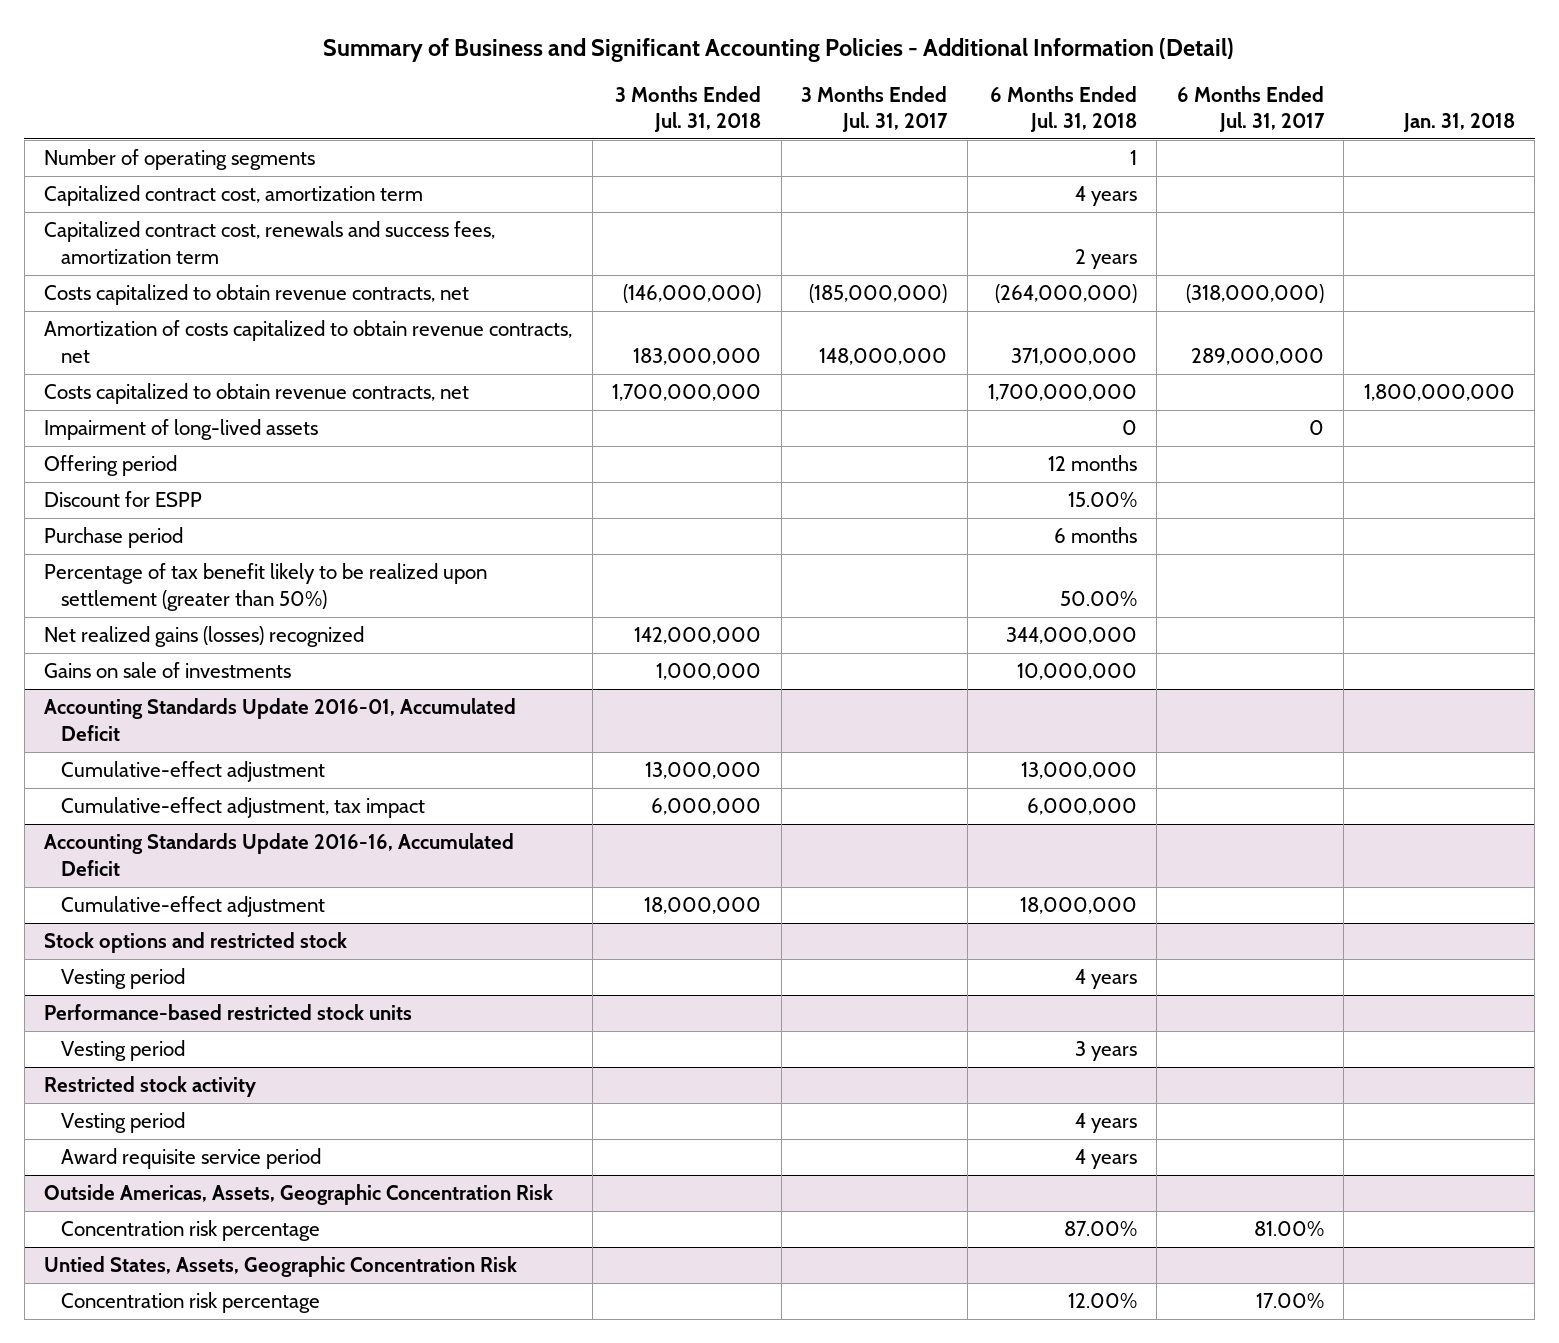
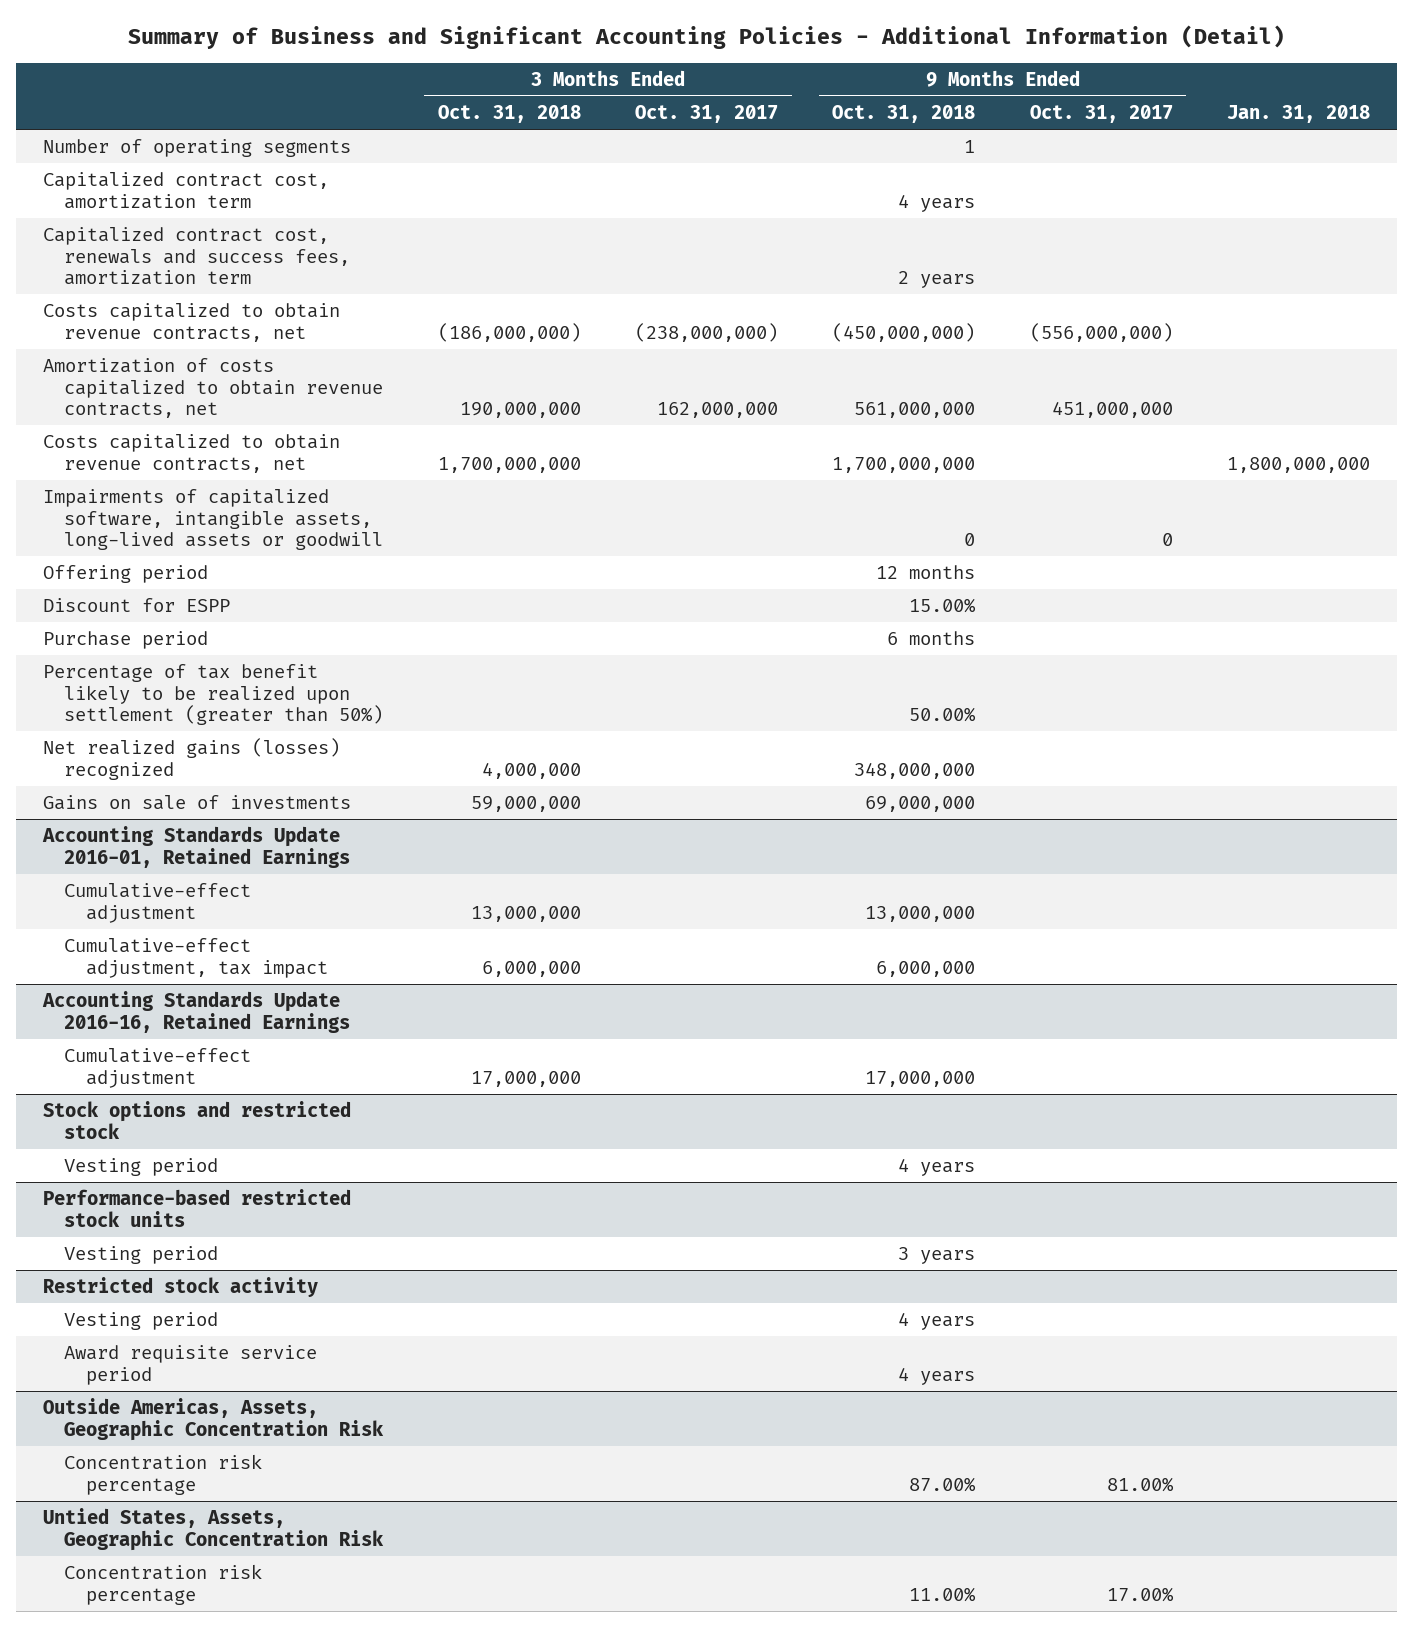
- | 3 Months Ended Jul. 31, 2018 | 3 Months Ended Jul. 31, 2017 | 6 Months Ended Jul. 31, 2018 | 6 Months Ended Jul. 31, 2017 | Jan. 31, 2018
+ | 3 Months Ended Oct. 31, 2018 | 3 Months Ended Oct. 31, 2017 | 9 Months Ended Oct. 31, 2018 | 9 Months Ended Oct. 31, 2017 | Jan. 31, 2018
- Impairment of long-lived assets | | | 0 | 0 |
+ Impairments of capitalized software, intangible assets, long-lived assets or goodwill | | | 0 | 0 |
- Accounting Standards Update 2016-01, Accumulated Deficit
+ Accounting Standards Update 2016-01, Retained Earnings
- Accounting Standards Update 2016-16, Accumulated Deficit
+ Accounting Standards Update 2016-16, Retained Earnings

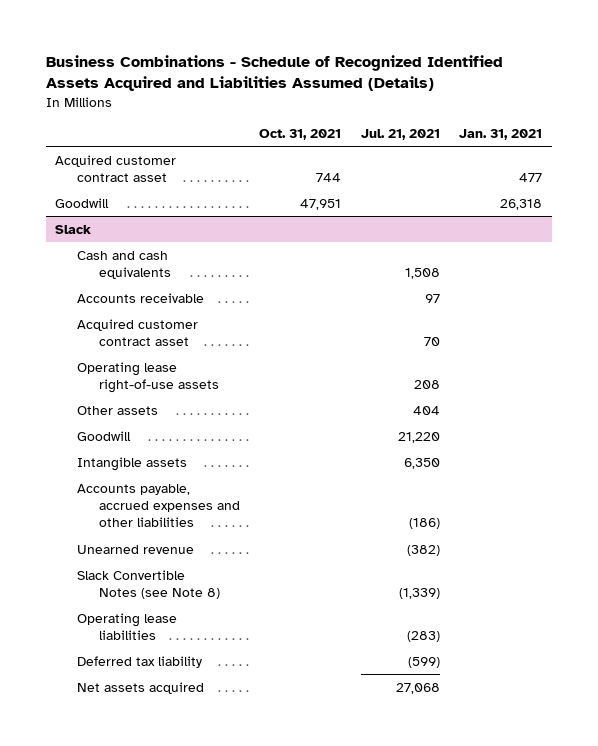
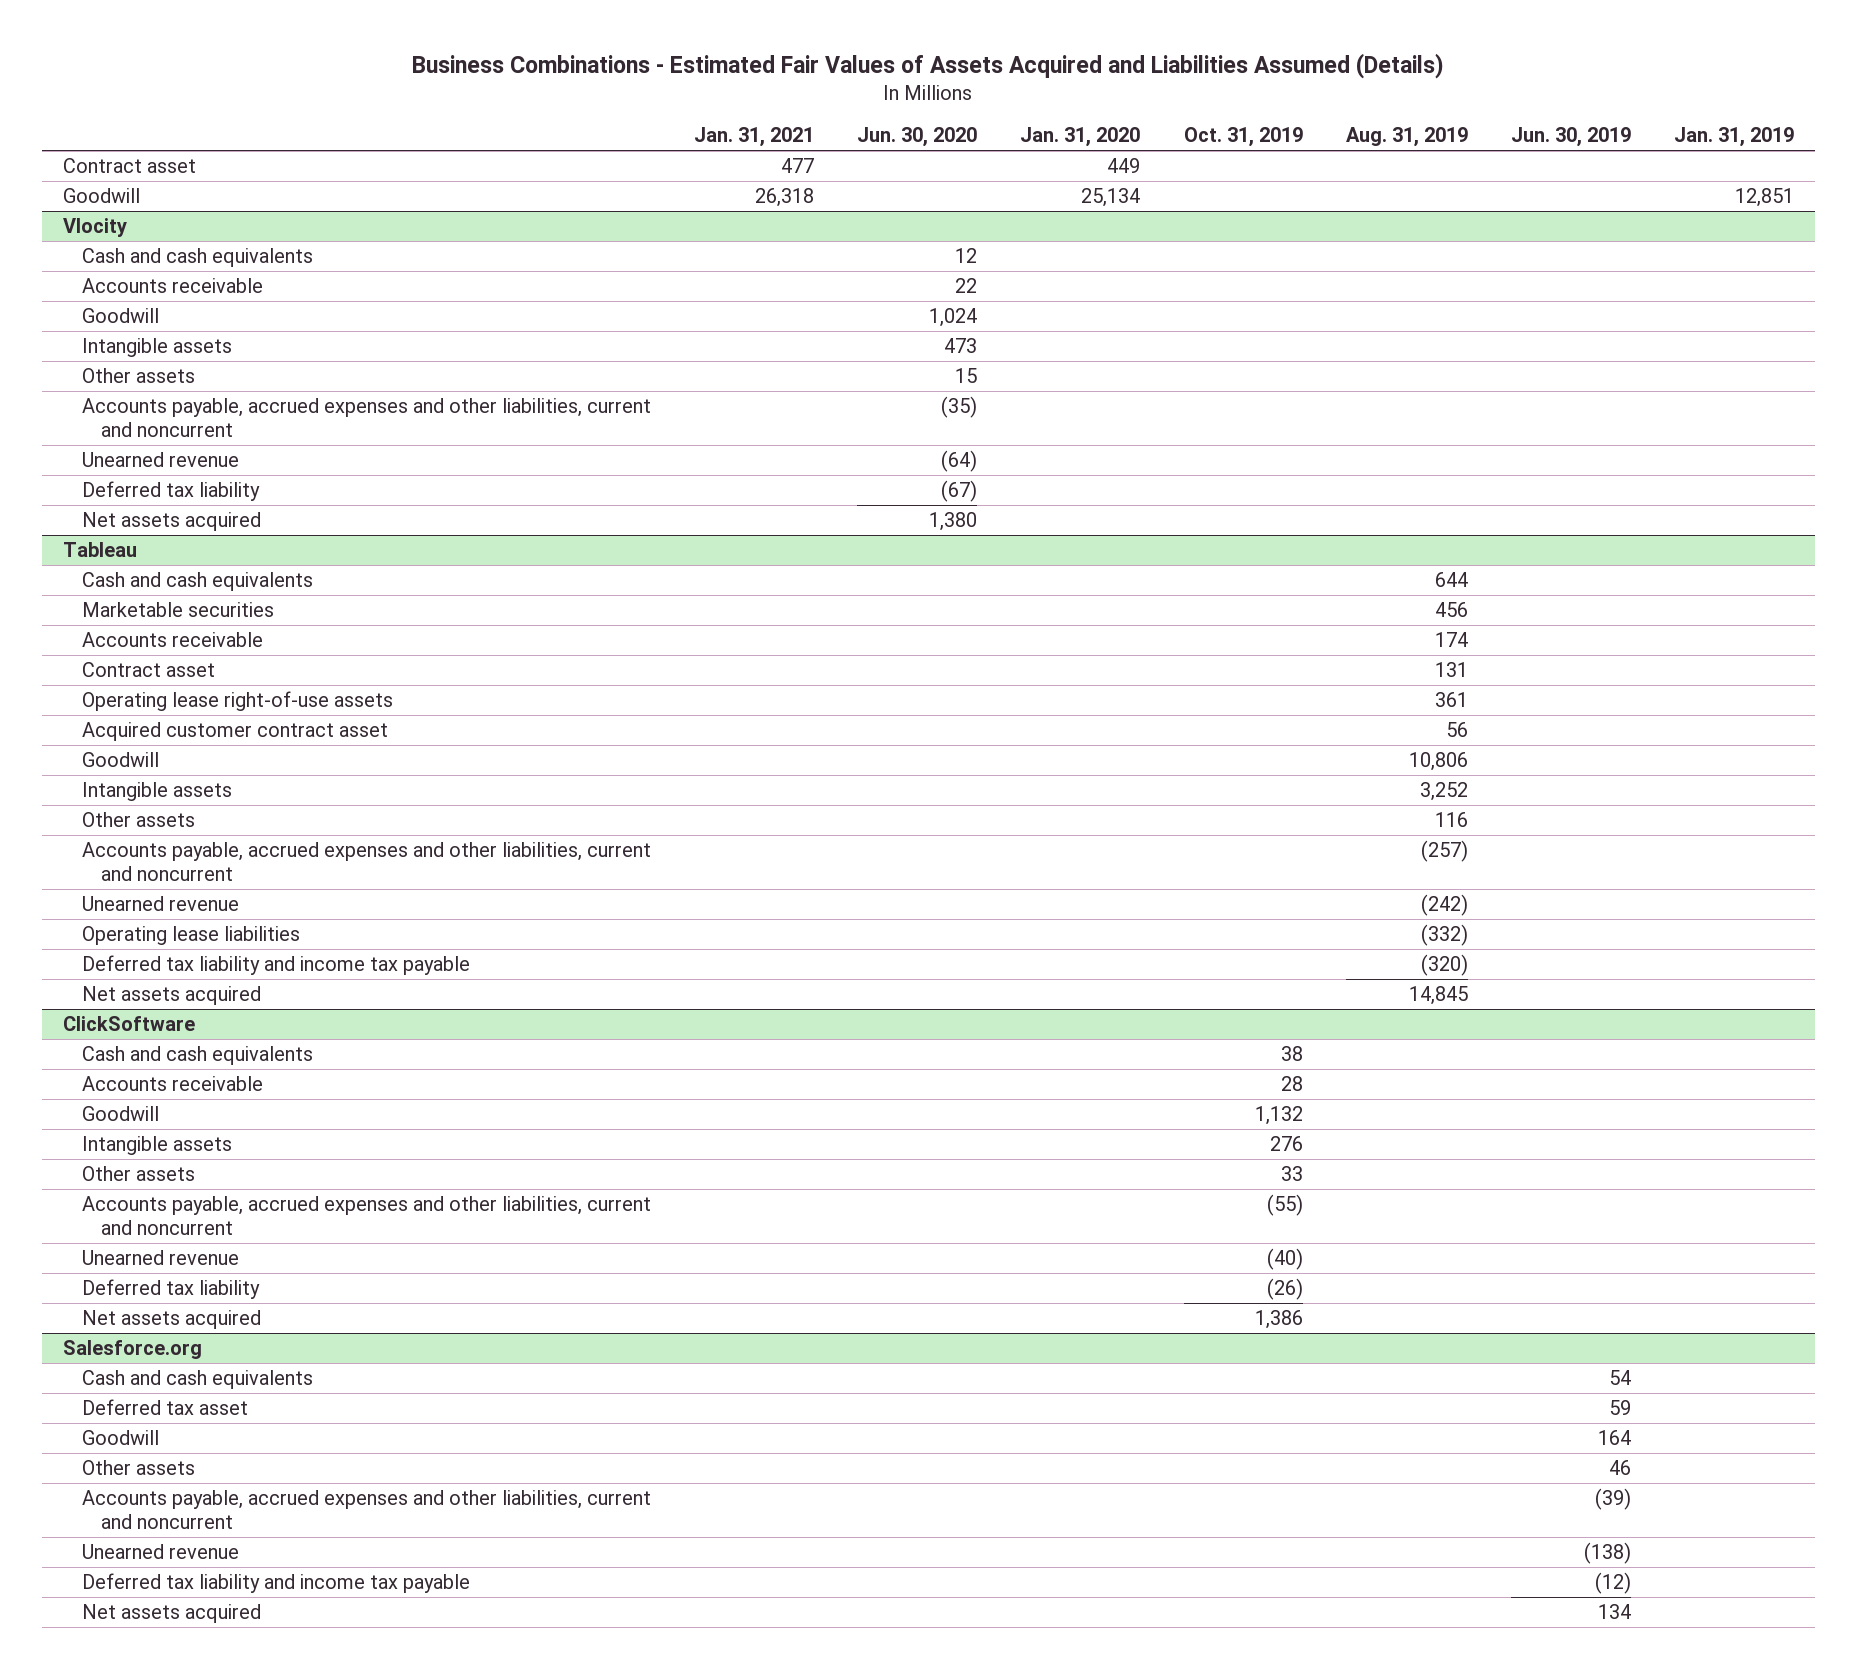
- Business Combinations - Schedule of Recognized Identified Assets Acquired and Liabilities Assumed (Details)
+ Business Combinations - Estimated Fair Values of Assets Acquired and Liabilities Assumed (Details)
- | Oct. 31, 2021 | Jul. 21, 2021 | Jan. 31, 2021
+ | Jan. 31, 2021 | Jun. 30, 2020 | Jan. 31, 2020 | Oct. 31, 2019 | Aug. 31, 2019 | Jun. 30, 2019 | Jan. 31, 2019
- Acquired customer contract asset | 744 | | 477
+ Contract asset | 477 | | 449 | | | |
- Slack
- Cash and cash equivalents | | 1,508 |
- Accounts receivable | | 97 |
- Acquired customer contract asset | | 70 |
- Operating lease right-of-use assets | | 208 |
- Other assets | | 404 |
- Goodwill | | 21,220 |
- Intangible assets | | 6,350 |
- Accounts payable, accrued expenses and other liabilities | | (186) |
- Unearned revenue | | (382) |
- Slack Convertible Notes (see Note 8) | | (1,339) |
- Operating lease liabilities | | (283) |
- Deferred tax liability | | (599) |
- Net assets acquired | | 27,068 |
+ Vlocity
+ Cash and cash equivalents | | 12 | | | | |
+ Accounts receivable | | 22 | | | | |
+ Goodwill | | 1,024 | | | | |
+ Intangible assets | | 473 | | | | |
+ Other assets | | 15 | | | | |
+ Accounts payable, accrued expenses and other liabilities, current and noncurrent | | (35) | | | | |
+ Unearned revenue | | (64) | | | | |
+ Deferred tax liability | | (67) | | | | |
+ Net assets acquired | | 1,380 | | | | |
+ Tableau
+ Cash and cash equivalents | | | | | 644 | |
+ Marketable securities | | | | | 456 | |
+ Accounts receivable | | | | | 174 | |
+ Contract asset | | | | | 131 | |
+ Operating lease right-of-use assets | | | | | 361 | |
+ Acquired customer contract asset | | | | | 56 | |
+ Goodwill | | | | | 10,806 | |
+ Intangible assets | | | | | 3,252 | |
+ Other assets | | | | | 116 | |
+ Accounts payable, accrued expenses and other liabilities, current and noncurrent | | | | | (257) | |
+ Unearned revenue | | | | | (242) | |
+ Operating lease liabilities | | | | | (332) | |
+ Deferred tax liability and income tax payable | | | | | (320) | |
+ Net assets acquired | | | | | 14,845 | |
+ ClickSoftware
+ Cash and cash equivalents | | | | 38 | | |
+ Accounts receivable | | | | 28 | | |
+ Goodwill | | | | 1,132 | | |
+ Intangible assets | | | | 276 | | |
+ Other assets | | | | 33 | | |
+ Accounts payable, accrued expenses and other liabilities, current and noncurrent | | | | (55) | | |
+ Unearned revenue | | | | (40) | | |
+ Deferred tax liability | | | | (26) | | |
+ Net assets acquired | | | | 1,386 | | |
+ Salesforce.org
+ Cash and cash equivalents | | | | | | 54 |
+ Deferred tax asset | | | | | | 59 |
+ Goodwill | | | | | | 164 |
+ Other assets | | | | | | 46 |
+ Accounts payable, accrued expenses and other liabilities, current and noncurrent | | | | | | (39) |
+ Unearned revenue | | | | | | (138) |
+ Deferred tax liability and income tax payable | | | | | | (12) |
+ Net assets acquired | | | | | | 134 |

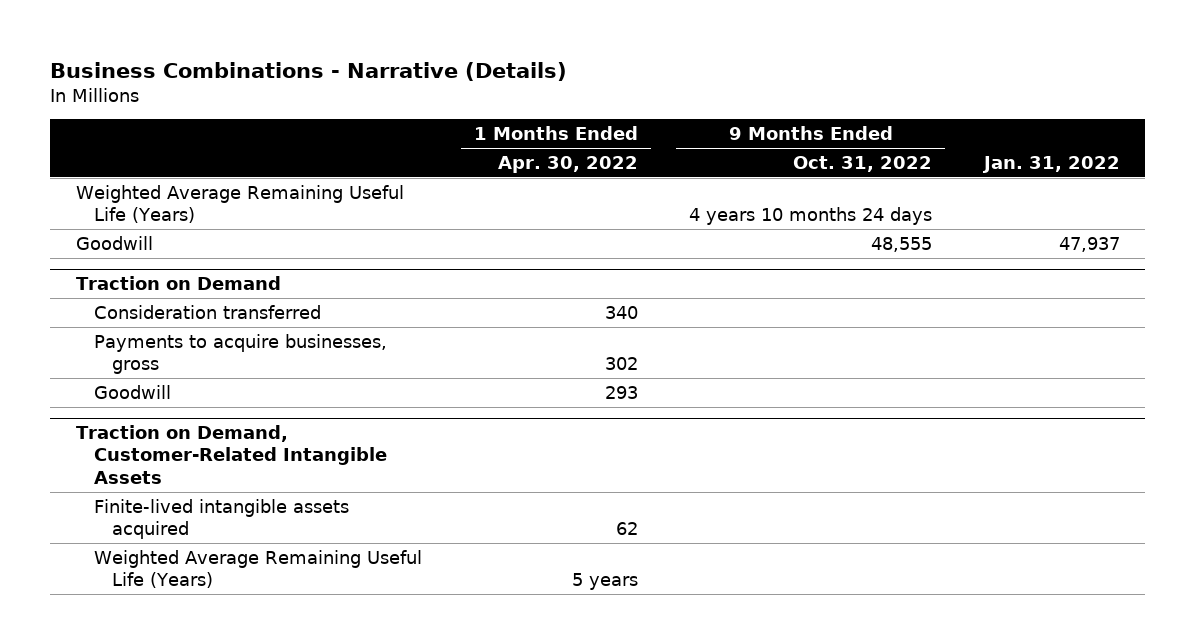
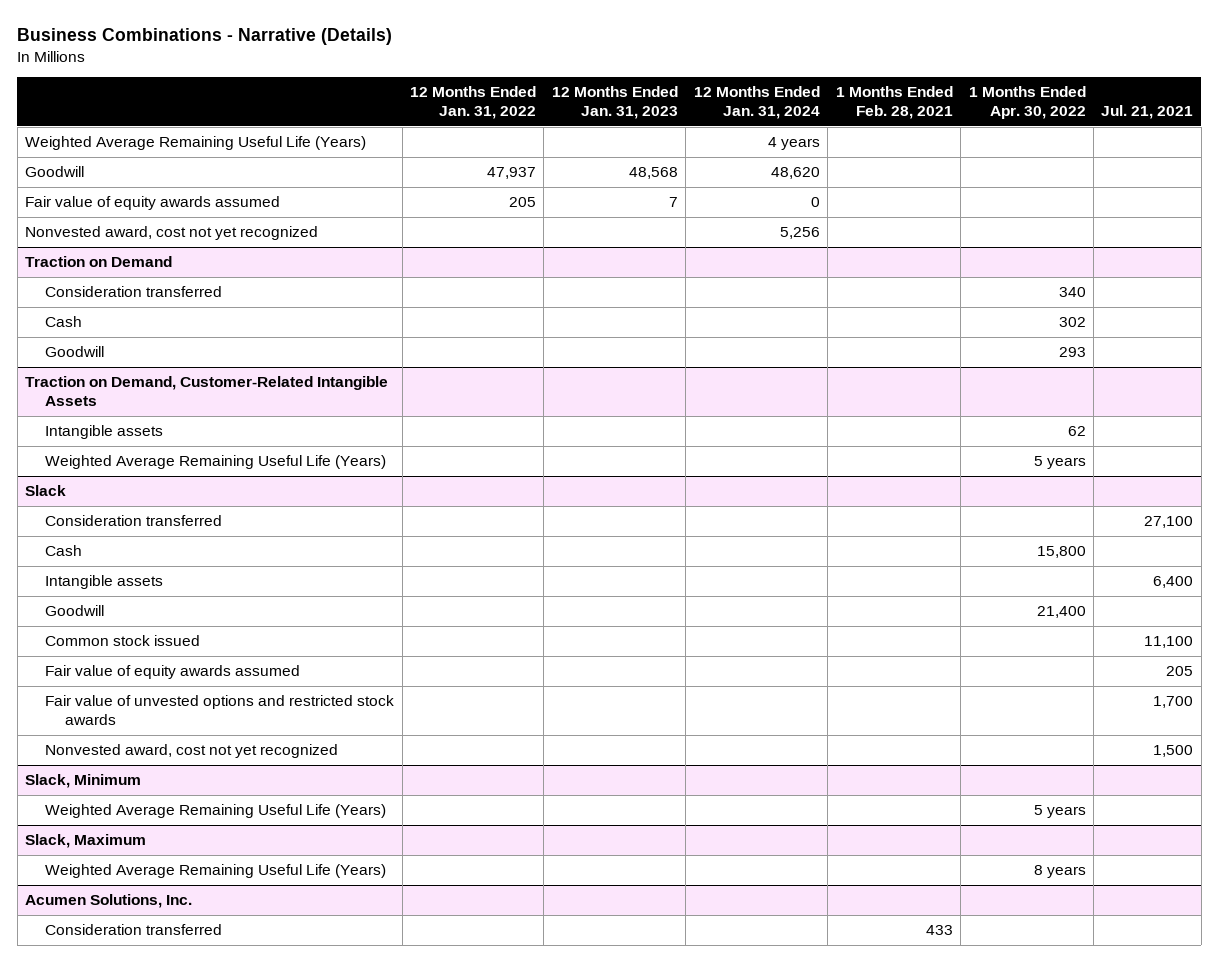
- | 1 Months Ended Apr. 30, 2022 | 9 Months Ended Oct. 31, 2022 | Jan. 31, 2022
+ | 12 Months Ended Jan. 31, 2022 | 12 Months Ended Jan. 31, 2023 | 12 Months Ended Jan. 31, 2024 | 1 Months Ended Feb. 28, 2021 | 1 Months Ended Apr. 30, 2022 | Jul. 21, 2021
+ Fair value of equity awards assumed | 205 | 7 | 0 | | |
+ Nonvested award, cost not yet recognized | | | 5,256 | | |
@ Traction on Demand
- Payments to acquire businesses, gross | 302 | |
+ Cash | | | | | 302 |
@ Traction on Demand, Customer-Related Intangible Assets
- Finite-lived intangible assets acquired | 62 | |
+ Intangible assets | | | | | 62 |
+ Slack
+ Consideration transferred | | | | | | 27,100
+ Cash | | | | | 15,800 |
+ Intangible assets | | | | | | 6,400
+ Goodwill | | | | | 21,400 |
+ Common stock issued | | | | | | 11,100
+ Fair value of equity awards assumed | | | | | | 205
+ Fair value of unvested options and restricted stock awards | | | | | | 1,700
+ Nonvested award, cost not yet recognized | | | | | | 1,500
+ Slack, Minimum
+ Weighted Average Remaining Useful Life (Years) | | | | | 5 years |
+ Slack, Maximum
+ Weighted Average Remaining Useful Life (Years) | | | | | 8 years |
+ Acumen Solutions, Inc.
+ Consideration transferred | | | | 433 | |

